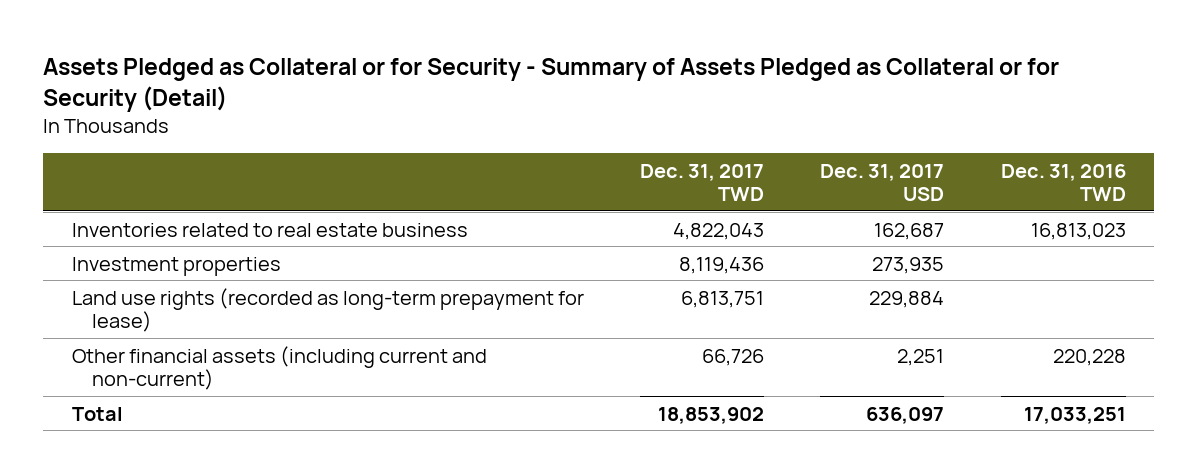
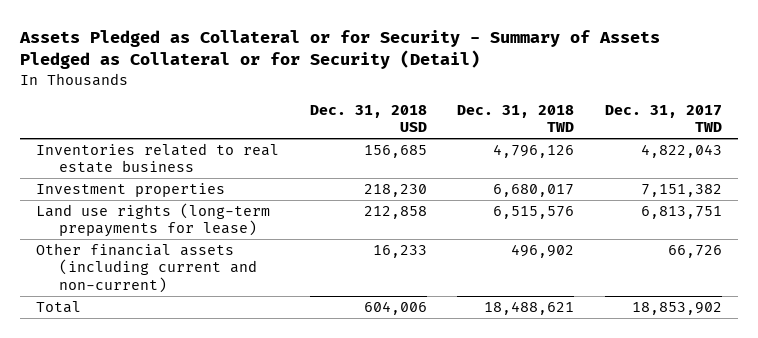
- | Dec. 31, 2017 TWD | Dec. 31, 2017 USD | Dec. 31, 2016 TWD
+ | Dec. 31, 2018 USD | Dec. 31, 2018 TWD | Dec. 31, 2017 TWD
- Investment properties | 8,119,436 | 273,935 |
- Land use rights (recorded as long-term prepayment for lease) | 6,813,751 | 229,884 |
+ Investment properties | 218,230 | 6,680,017 | 7,151,382
+ Land use rights (long-term prepayments for lease) | 212,858 | 6,515,576 | 6,813,751

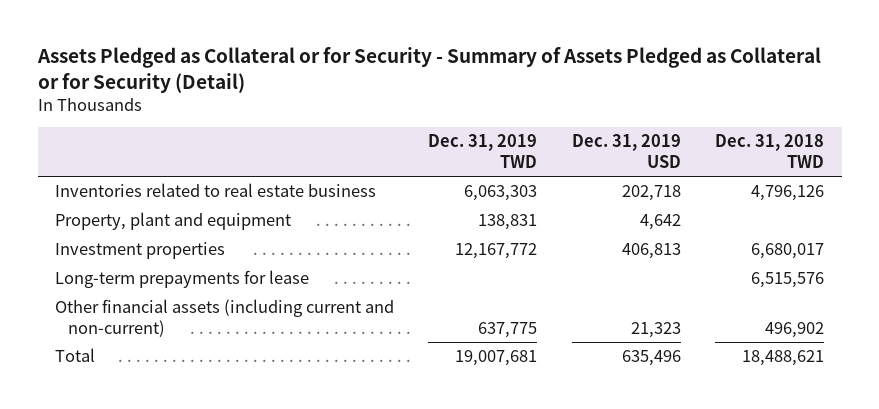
- | Dec. 31, 2018 USD | Dec. 31, 2018 TWD | Dec. 31, 2017 TWD
+ | Dec. 31, 2019 TWD | Dec. 31, 2019 USD | Dec. 31, 2018 TWD
+ Property, plant and equipment | 138,831 | 4,642 |
- Land use rights (long-term prepayments for lease) | 212,858 | 6,515,576 | 6,813,751
+ Long-term prepayments for lease | | | 6,515,576

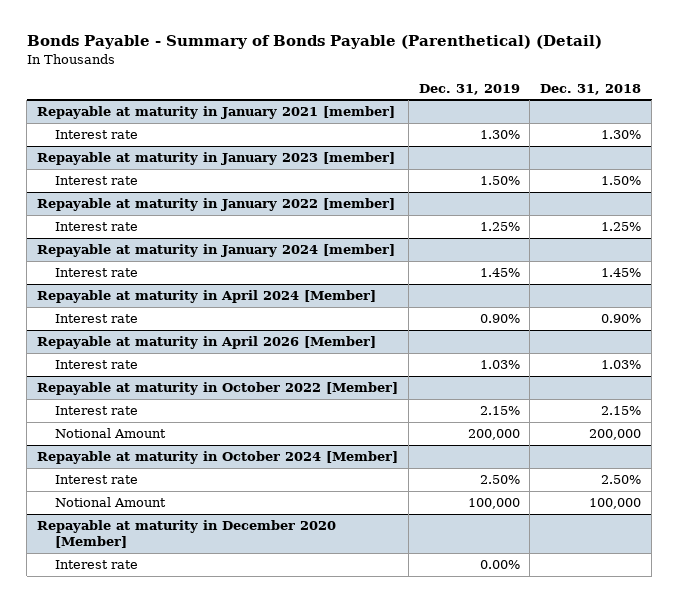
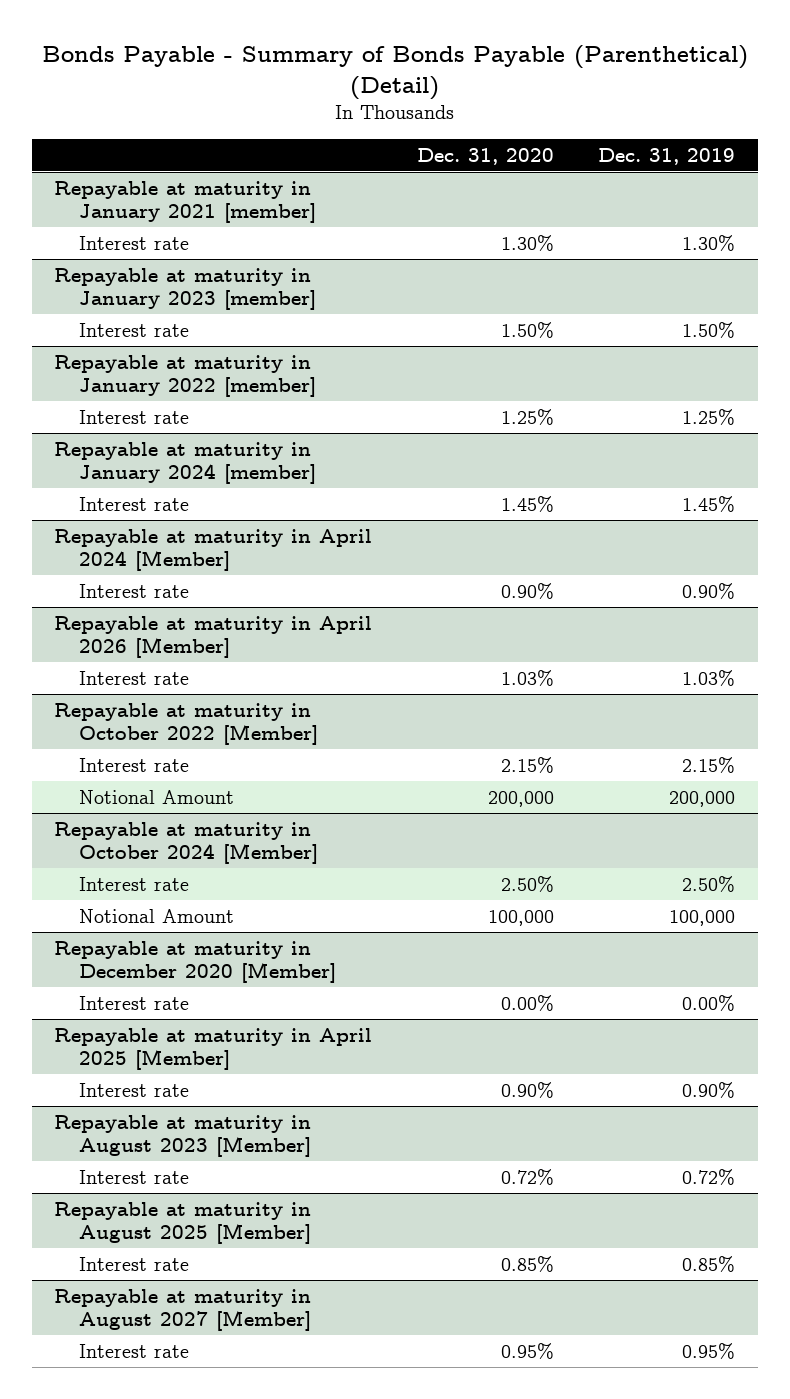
- | Dec. 31, 2019 | Dec. 31, 2018
+ | Dec. 31, 2020 | Dec. 31, 2019
+ Repayable at maturity in April 2025 [Member]
+ Interest rate | 0.90% | 0.90%
+ Repayable at maturity in August 2023 [Member]
+ Interest rate | 0.72% | 0.72%
+ Repayable at maturity in August 2025 [Member]
+ Interest rate | 0.85% | 0.85%
+ Repayable at maturity in August 2027 [Member]
+ Interest rate | 0.95% | 0.95%

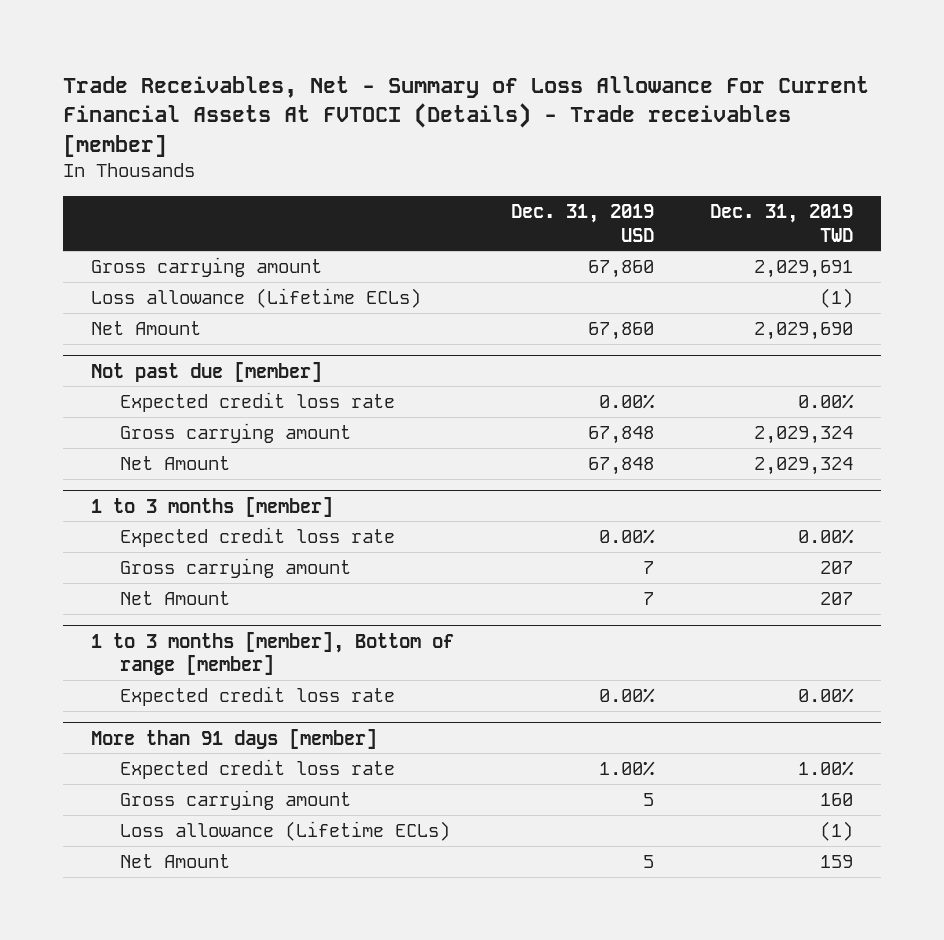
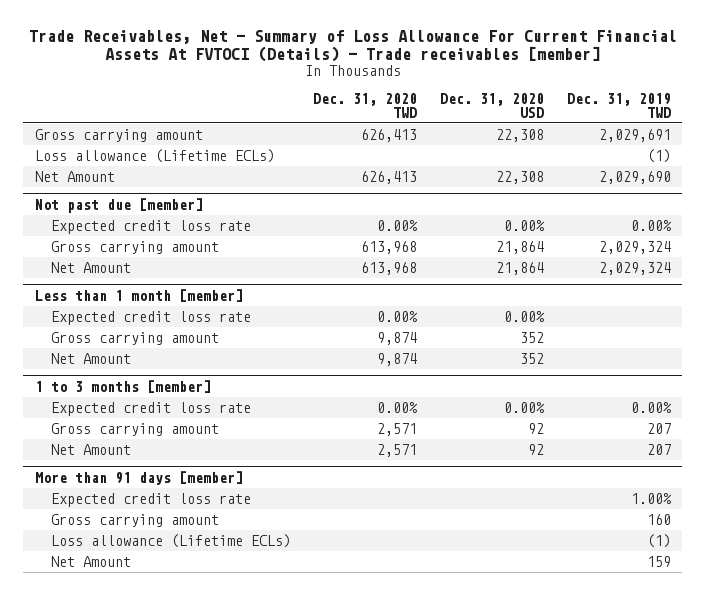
- | Dec. 31, 2019 USD | Dec. 31, 2019 TWD
+ | Dec. 31, 2020 TWD | Dec. 31, 2020 USD | Dec. 31, 2019 TWD
+ Less than 1 month [member]
+ Expected credit loss rate | 0.00% | 0.00% |
+ Gross carrying amount | 9,874 | 352 |
+ Net Amount | 9,874 | 352 |
- 1 to 3 months [member], Bottom of range [member]
- Expected credit loss rate | 0.00% | 0.00%

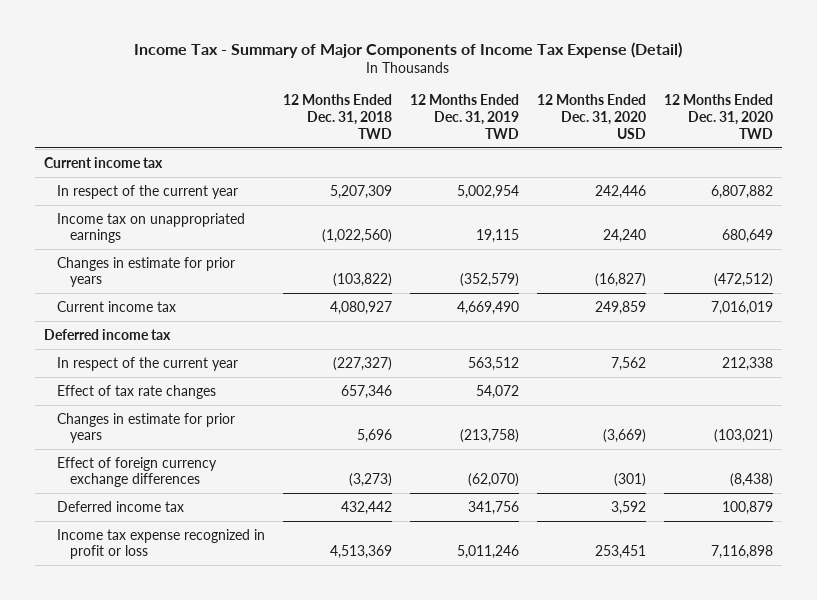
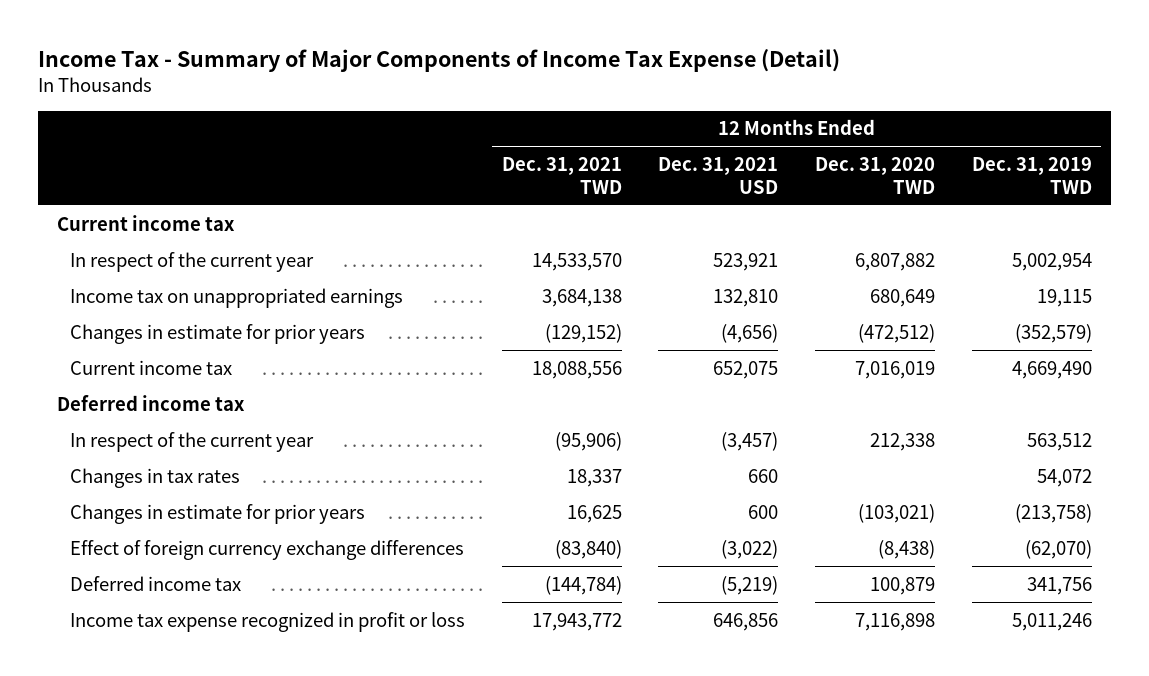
- | 12 Months Ended Dec. 31, 2018 TWD | 12 Months Ended Dec. 31, 2019 TWD | 12 Months Ended Dec. 31, 2020 USD | 12 Months Ended Dec. 31, 2020 TWD
+ | 12 Months Ended Dec. 31, 2021 TWD | 12 Months Ended Dec. 31, 2021 USD | 12 Months Ended Dec. 31, 2020 TWD | 12 Months Ended Dec. 31, 2019 TWD
- Effect of tax rate changes | 657,346 | 54,072 | |
+ Changes in tax rates | 18,337 | 660 | | 54,072

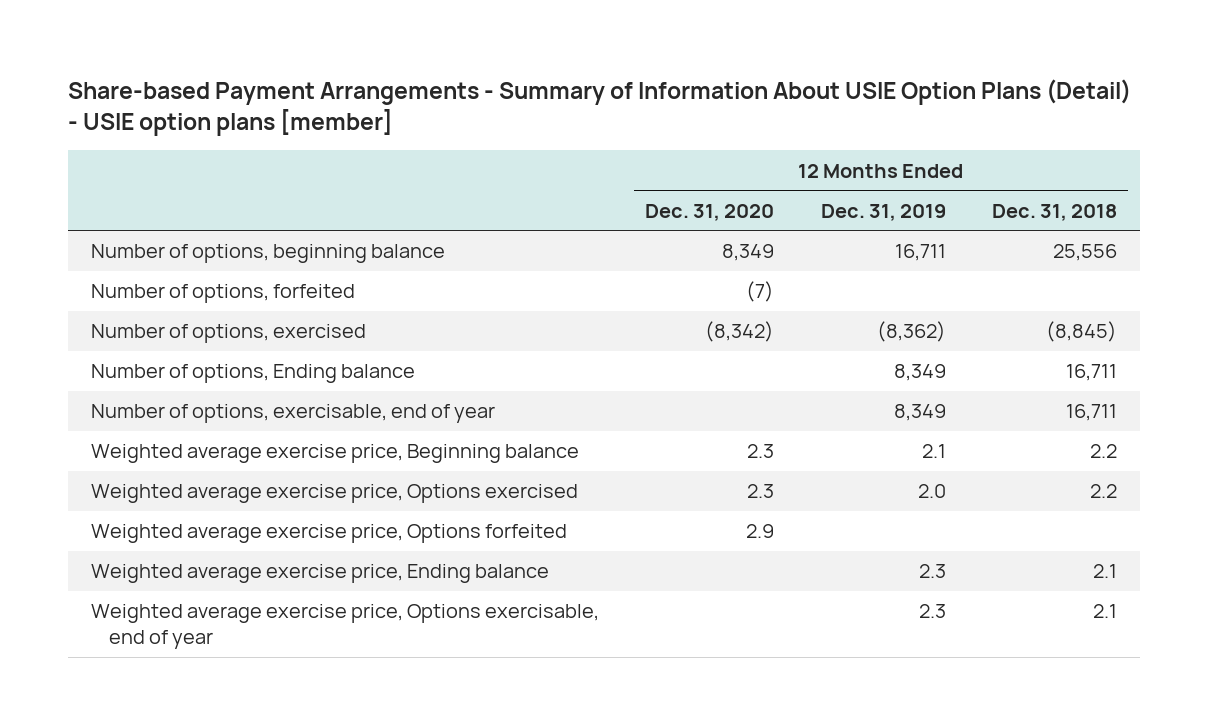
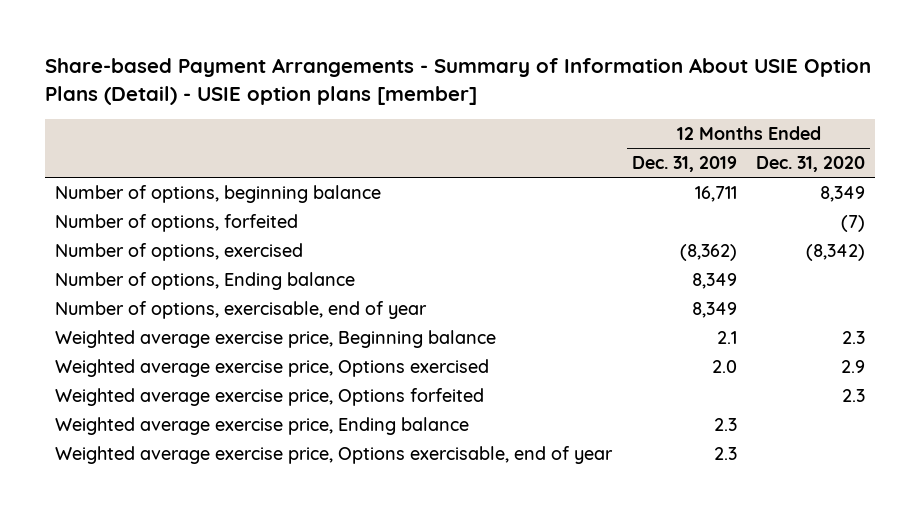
- | 12 Months Ended Dec. 31, 2020 | 12 Months Ended Dec. 31, 2019 | 12 Months Ended Dec. 31, 2018
+ | 12 Months Ended Dec. 31, 2019 | 12 Months Ended Dec. 31, 2020
- Weighted average exercise price, Options exercised | 2.3 | 2.0 | 2.2
- Weighted average exercise price, Options forfeited | 2.9 | |
+ Weighted average exercise price, Options exercised | 2.0 | 2.9
+ Weighted average exercise price, Options forfeited | | 2.3

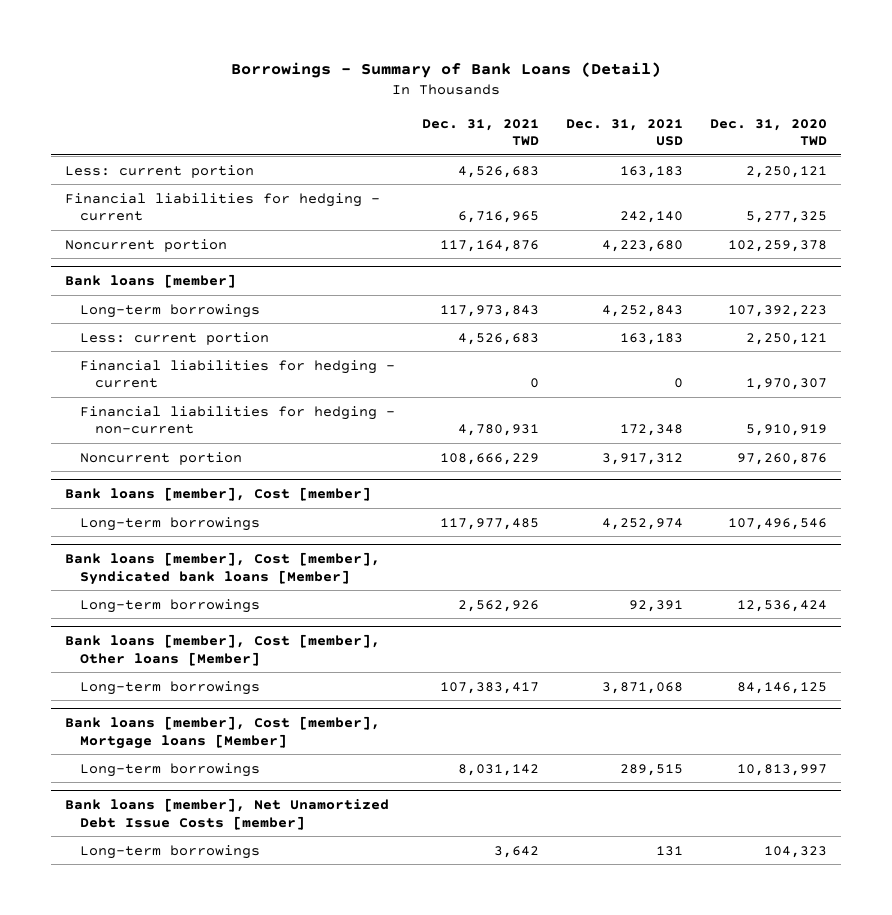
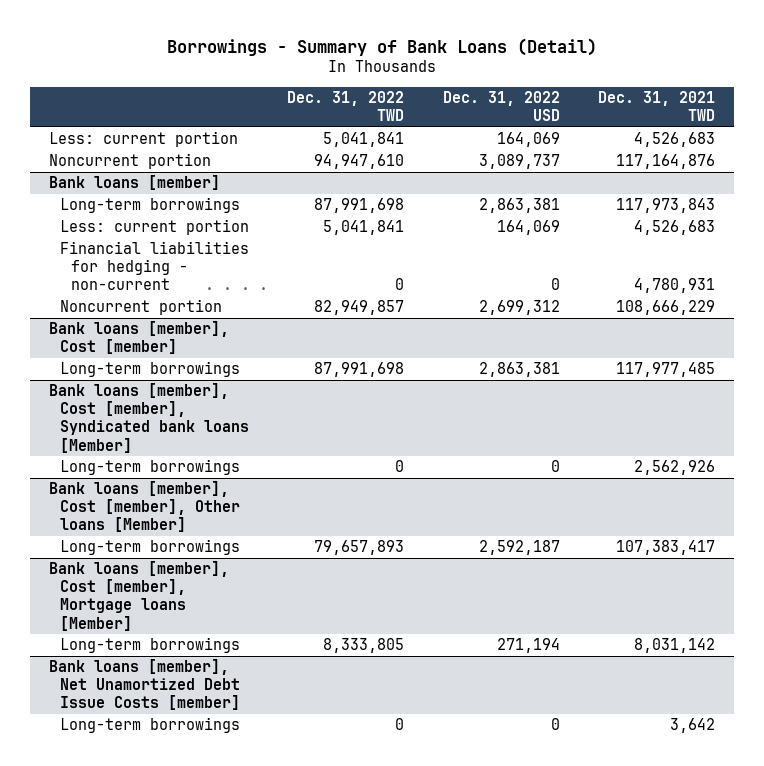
- | Dec. 31, 2021 TWD | Dec. 31, 2021 USD | Dec. 31, 2020 TWD
+ | Dec. 31, 2022 TWD | Dec. 31, 2022 USD | Dec. 31, 2021 TWD
- Financial liabilities for hedging - current | 6,716,965 | 242,140 | 5,277,325
@ Bank loans [member]
- Financial liabilities for hedging - current | 0 | 0 | 1,970,307

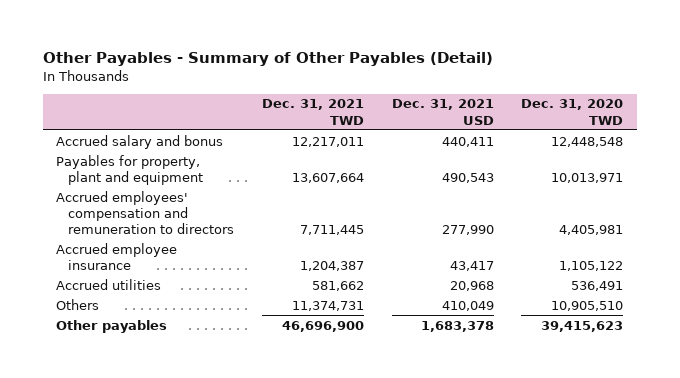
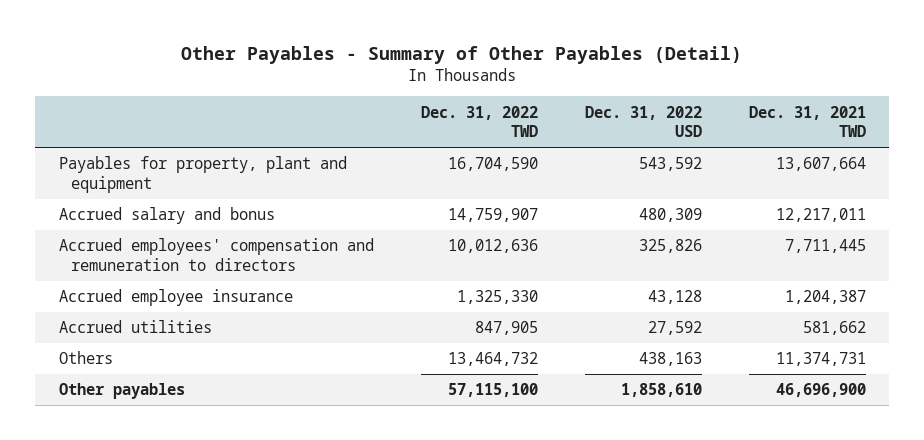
- | Dec. 31, 2021 TWD | Dec. 31, 2021 USD | Dec. 31, 2020 TWD
+ | Dec. 31, 2022 TWD | Dec. 31, 2022 USD | Dec. 31, 2021 TWD
moved down: Accrued salary and bonus | 14,759,907 | 480,309 | 12,217,011

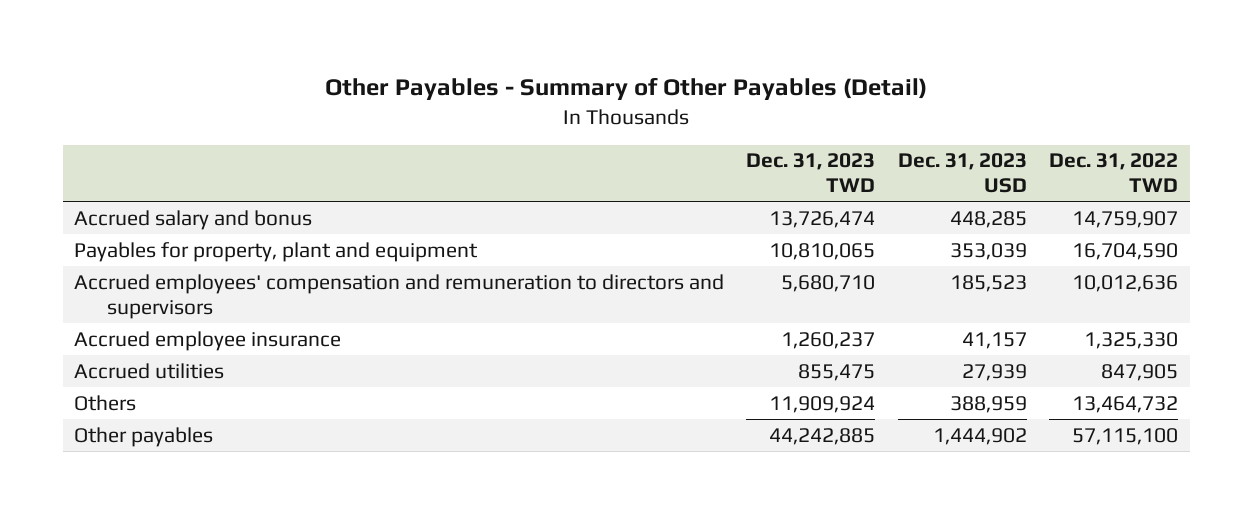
- | Dec. 31, 2022 TWD | Dec. 31, 2022 USD | Dec. 31, 2021 TWD
+ | Dec. 31, 2023 TWD | Dec. 31, 2023 USD | Dec. 31, 2022 TWD
- Accrued employees' compensation and remuneration to directors | 10,012,636 | 325,826 | 7,711,445
moved down: Payables for property, plant and equipment | 10,810,065 | 353,039 | 16,704,590
+ Accrued employees' compensation and remuneration to directors and supervisors | 5,680,710 | 185,523 | 10,012,636

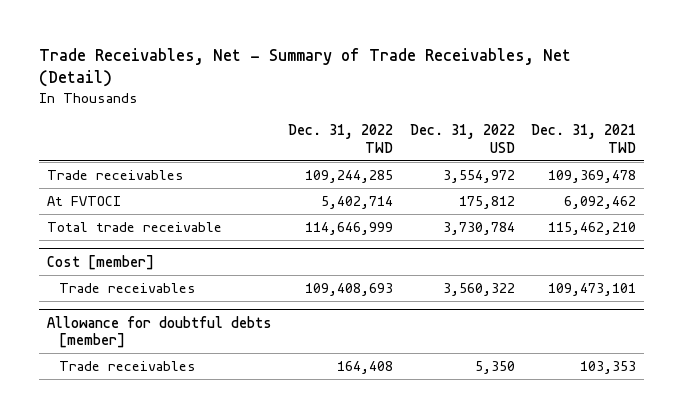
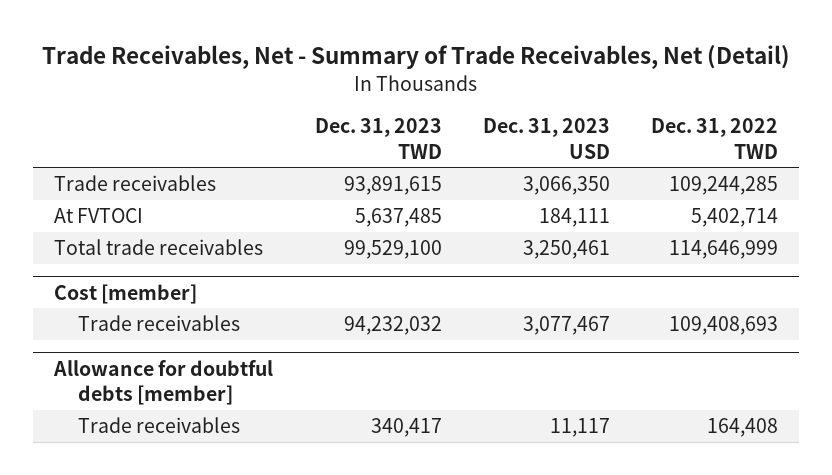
- | Dec. 31, 2022 TWD | Dec. 31, 2022 USD | Dec. 31, 2021 TWD
+ | Dec. 31, 2023 TWD | Dec. 31, 2023 USD | Dec. 31, 2022 TWD
- Total trade receivable | 114,646,999 | 3,730,784 | 115,462,210
+ Total trade receivables | 99,529,100 | 3,250,461 | 114,646,999

